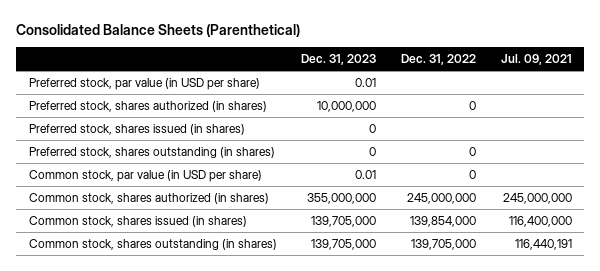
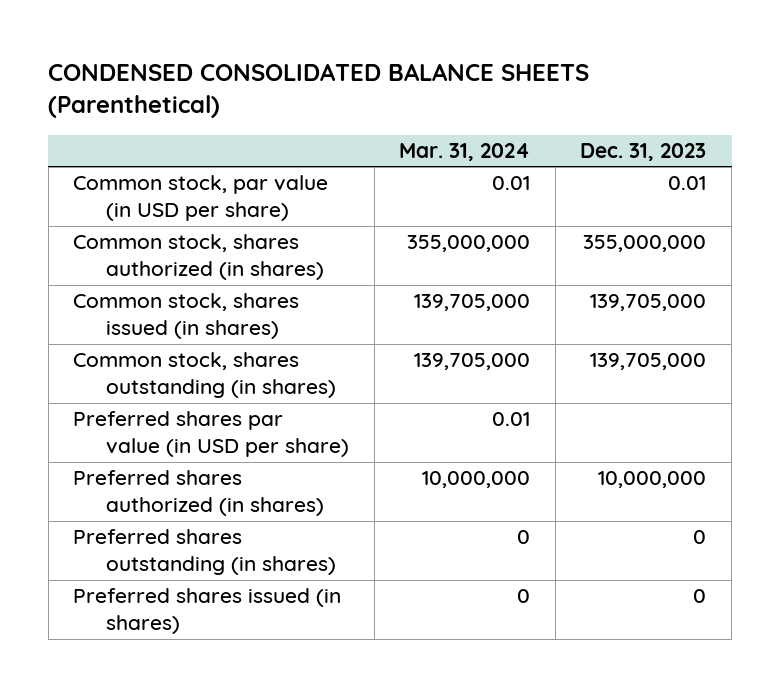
- Consolidated Balance Sheets (Parenthetical)
+ CONDENSED CONSOLIDATED BALANCE SHEETS (Parenthetical)
- | Dec. 31, 2023 | Dec. 31, 2022 | Jul. 09, 2021
+ | Mar. 31, 2024 | Dec. 31, 2023
- Preferred stock, par value (in USD per share) | 0.01 | |
- Preferred stock, shares authorized (in shares) | 10,000,000 | 0 |
- Preferred stock, shares issued (in shares) | 0 | |
- Preferred stock, shares outstanding (in shares) | 0 | 0 |
+ Preferred shares par value (in USD per share) | 0.01 |
+ Preferred shares authorized (in shares) | 10,000,000 | 10,000,000
+ Preferred shares outstanding (in shares) | 0 | 0
+ Preferred shares issued (in shares) | 0 | 0

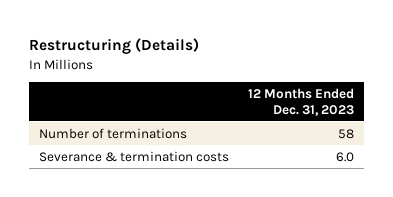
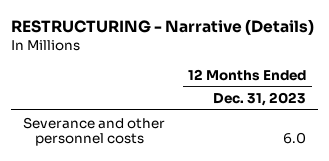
- Restructuring (Details)
+ RESTRUCTURING - Narrative (Details)
- Number of terminations | 58
- Severance & termination costs | 6.0
+ Severance and other personnel costs | 6.0

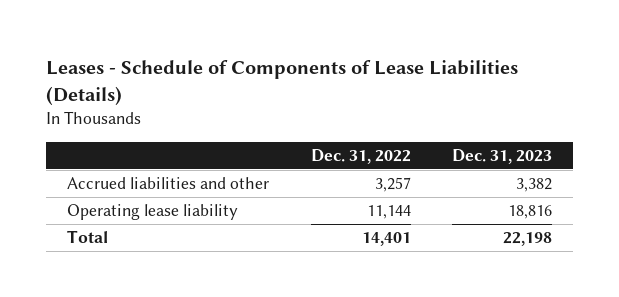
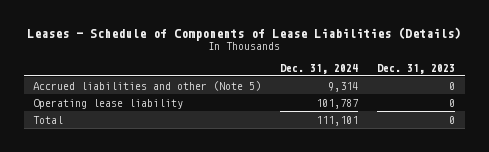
- | Dec. 31, 2022 | Dec. 31, 2023
+ | Dec. 31, 2024 | Dec. 31, 2023
- Accrued liabilities and other | 3,257 | 3,382
- Operating lease liability | 11,144 | 18,816
- Total | 14,401 | 22,198
+ Accrued liabilities and other (Note 5) | 9,314 | 0
+ Operating lease liability | 101,787 | 0
+ Total | 111,101 | 0

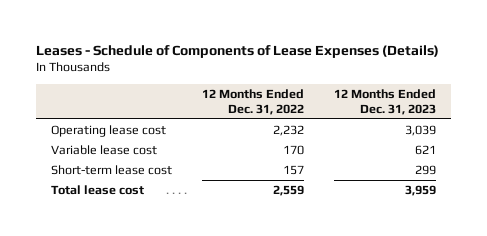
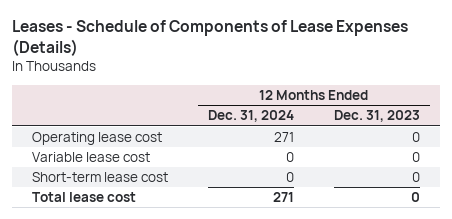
- | 12 Months Ended Dec. 31, 2022 | 12 Months Ended Dec. 31, 2023
+ | 12 Months Ended Dec. 31, 2024 | 12 Months Ended Dec. 31, 2023
- Operating lease cost | 2,232 | 3,039
- Variable lease cost | 170 | 621
- Short-term lease cost | 157 | 299
- Total lease cost | 2,559 | 3,959
+ Operating lease cost | 271 | 0
+ Variable lease cost | 0 | 0
+ Short-term lease cost | 0 | 0
+ Total lease cost | 271 | 0

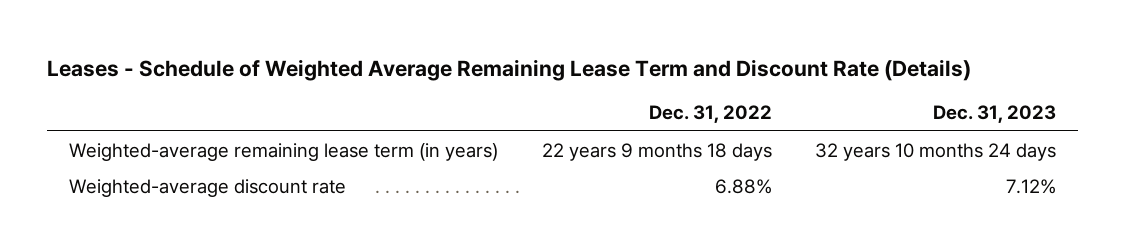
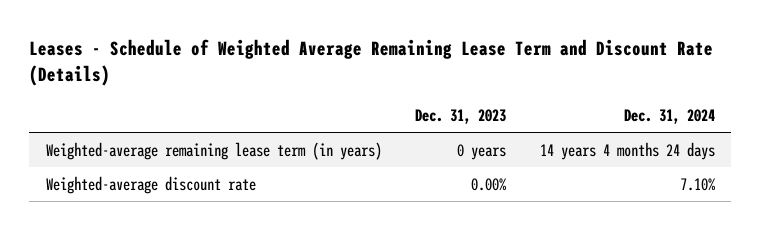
- | Dec. 31, 2022 | Dec. 31, 2023
+ | Dec. 31, 2023 | Dec. 31, 2024
- Weighted-average remaining lease term (in years) | 22 years 9 months 18 days | 32 years 10 months 24 days
- Weighted-average discount rate | 6.88% | 7.12%
+ Weighted-average remaining lease term (in years) | 0 years | 14 years 4 months 24 days
+ Weighted-average discount rate | 0.00% | 7.10%

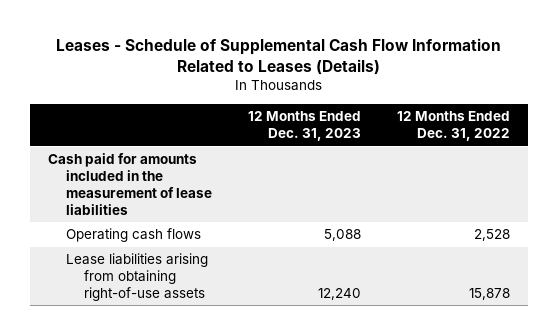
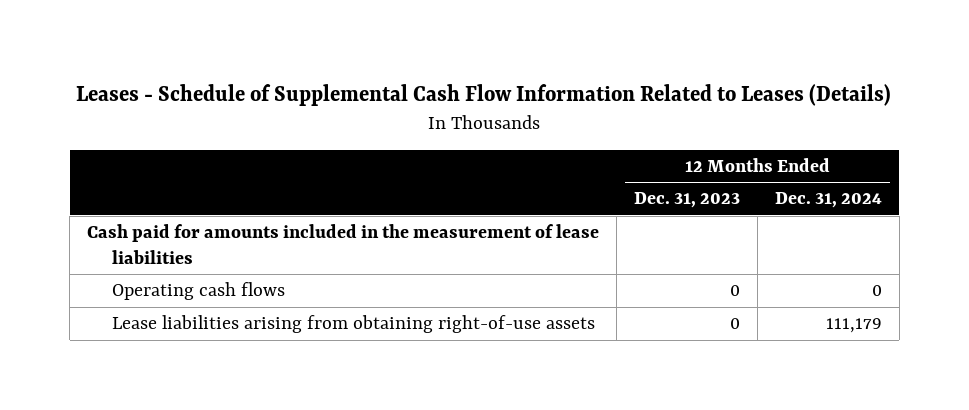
- | 12 Months Ended Dec. 31, 2023 | 12 Months Ended Dec. 31, 2022
+ | 12 Months Ended Dec. 31, 2023 | 12 Months Ended Dec. 31, 2024
- Operating cash flows | 5,088 | 2,528
- Lease liabilities arising from obtaining right-of-use assets | 12,240 | 15,878
+ Operating cash flows | 0 | 0
+ Lease liabilities arising from obtaining right-of-use assets | 0 | 111,179

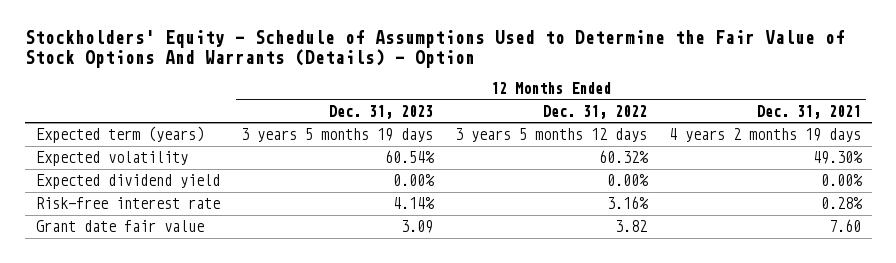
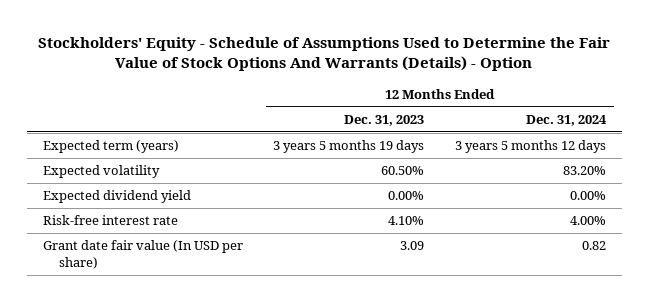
- | 12 Months Ended Dec. 31, 2023 | 12 Months Ended Dec. 31, 2022 | 12 Months Ended Dec. 31, 2021
+ | 12 Months Ended Dec. 31, 2023 | 12 Months Ended Dec. 31, 2024
- Expected volatility | 60.54% | 60.32% | 49.30%
+ Expected volatility | 60.50% | 83.20%
- Risk-free interest rate | 4.14% | 3.16% | 0.28%
- Grant date fair value | 3.09 | 3.82 | 7.60
+ Risk-free interest rate | 4.10% | 4.00%
+ Grant date fair value (In USD per share) | 3.09 | 0.82

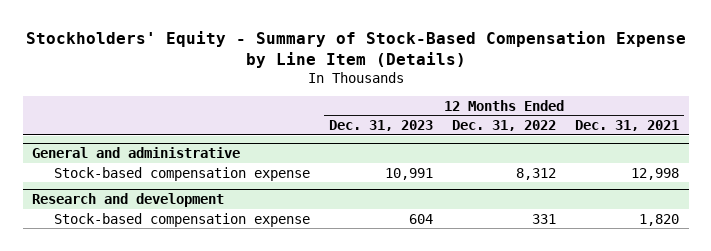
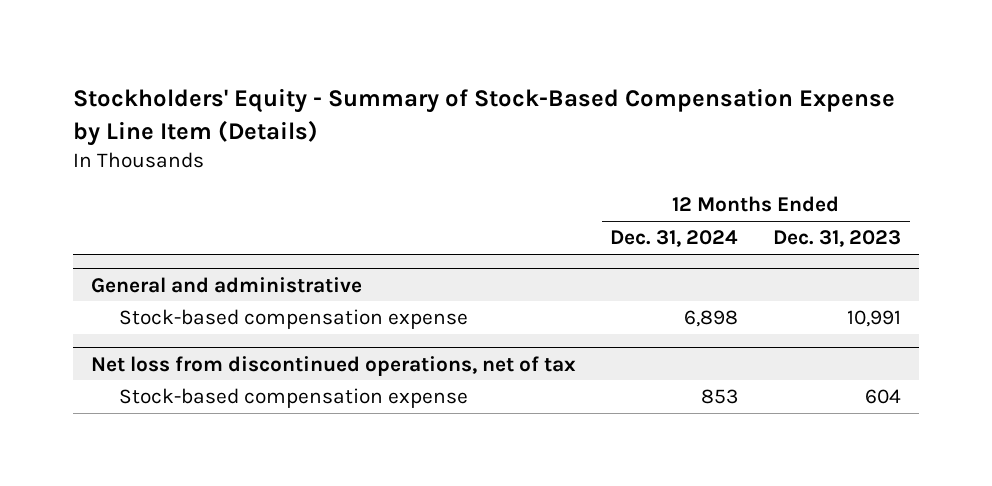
- | 12 Months Ended Dec. 31, 2023 | 12 Months Ended Dec. 31, 2022 | 12 Months Ended Dec. 31, 2021
+ | 12 Months Ended Dec. 31, 2024 | 12 Months Ended Dec. 31, 2023
- Research and development
+ Net loss from discontinued operations, net of tax

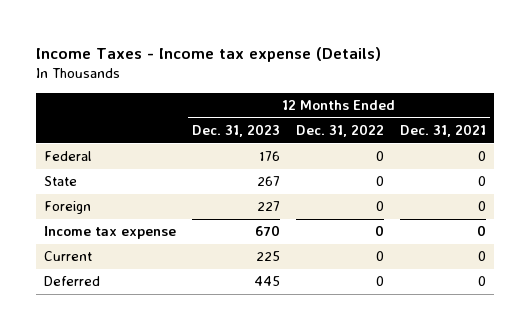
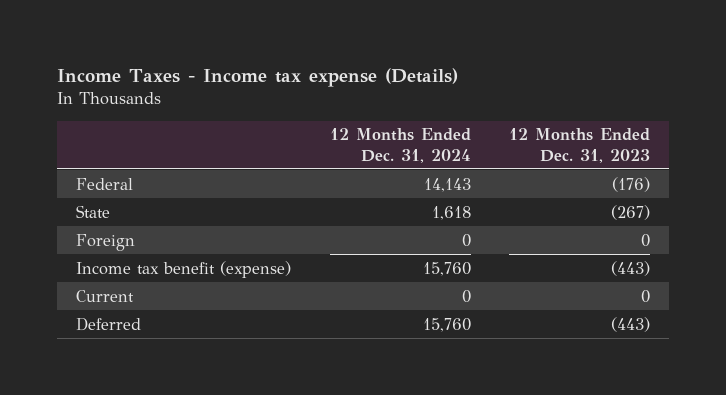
- | 12 Months Ended Dec. 31, 2023 | 12 Months Ended Dec. 31, 2022 | 12 Months Ended Dec. 31, 2021
+ | 12 Months Ended Dec. 31, 2024 | 12 Months Ended Dec. 31, 2023
- Federal | 176 | 0 | 0
- State | 267 | 0 | 0
- Foreign | 227 | 0 | 0
- Income tax expense | 670 | 0 | 0
- Current | 225 | 0 | 0
- Deferred | 445 | 0 | 0
+ Federal | 14,143 | (176)
+ State | 1,618 | (267)
+ Foreign | 0 | 0
+ Income tax benefit (expense) | 15,760 | (443)
+ Current | 0 | 0
+ Deferred | 15,760 | (443)

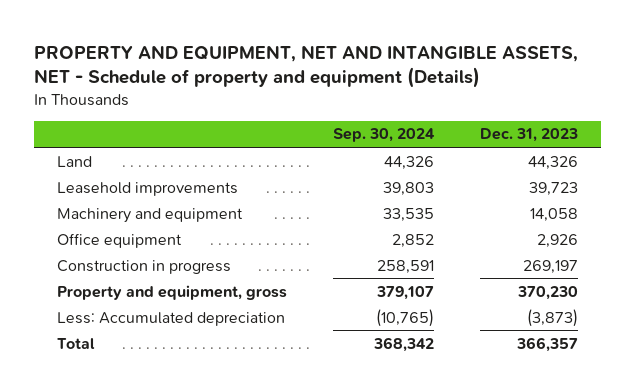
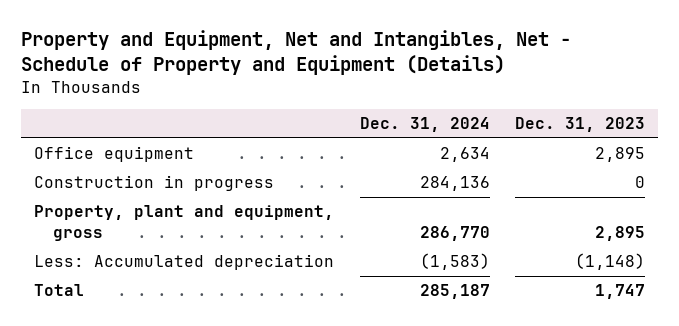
- PROPERTY AND EQUIPMENT, NET AND INTANGIBLE ASSETS, NET - Schedule of property and equipment (Details)
+ Property and Equipment, Net and Intangibles, Net - Schedule of Property and Equipment (Details)
- | Sep. 30, 2024 | Dec. 31, 2023
+ | Dec. 31, 2024 | Dec. 31, 2023
- Land | 44,326 | 44,326
- Leasehold improvements | 39,803 | 39,723
- Machinery and equipment | 33,535 | 14,058
- Office equipment | 2,852 | 2,926
- Construction in progress | 258,591 | 269,197
- Property and equipment, gross | 379,107 | 370,230
- Less: Accumulated depreciation | (10,765) | (3,873)
- Total | 368,342 | 366,357
+ Office equipment | 2,634 | 2,895
+ Construction in progress | 284,136 | 0
+ Property, plant and equipment, gross | 286,770 | 2,895
+ Less: Accumulated depreciation | (1,583) | (1,148)
+ Total | 285,187 | 1,747

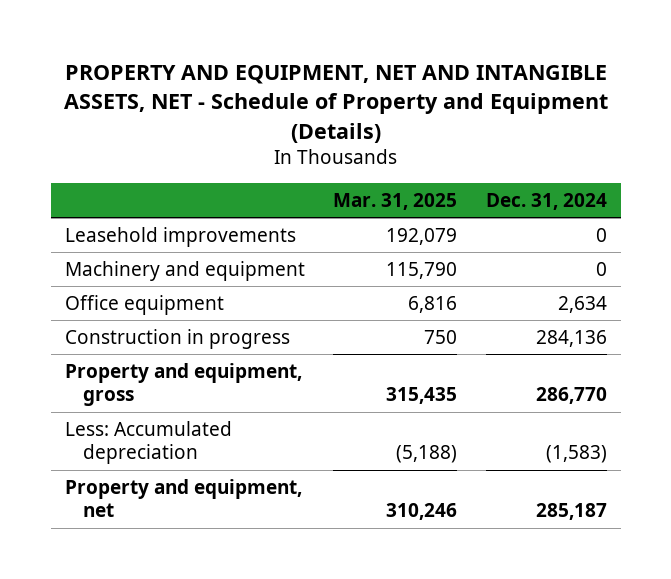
- Property and Equipment, Net and Intangibles, Net - Schedule of Property and Equipment (Details)
+ PROPERTY AND EQUIPMENT, NET AND INTANGIBLE ASSETS, NET - Schedule of Property and Equipment (Details)
- | Dec. 31, 2024 | Dec. 31, 2023
+ | Mar. 31, 2025 | Dec. 31, 2024
+ Leasehold improvements | 192,079 | 0
+ Machinery and equipment | 115,790 | 0
- Property, plant and equipment, gross | 286,770 | 2,895
+ Property and equipment, gross | 315,435 | 286,770
- Total | 285,187 | 1,747
+ Property and equipment, net | 310,246 | 285,187

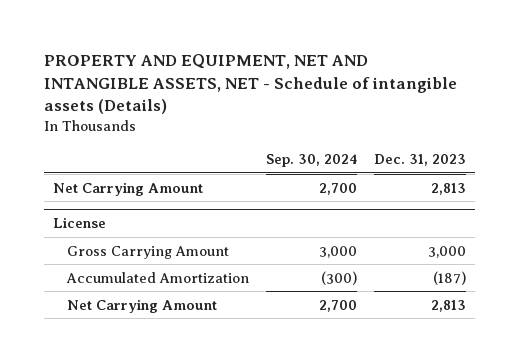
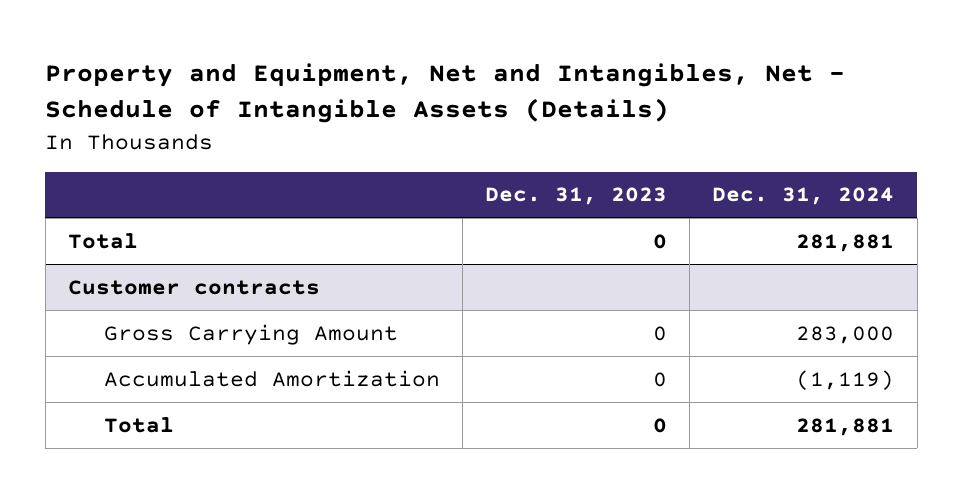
- PROPERTY AND EQUIPMENT, NET AND INTANGIBLE ASSETS, NET - Schedule of intangible assets (Details)
+ Property and Equipment, Net and Intangibles, Net - Schedule of Intangible Assets (Details)
- | Sep. 30, 2024 | Dec. 31, 2023
+ | Dec. 31, 2023 | Dec. 31, 2024
- Net Carrying Amount | 2,700 | 2,813
- License
- Gross Carrying Amount | 3,000 | 3,000
- Accumulated Amortization | (300) | (187)
- Net Carrying Amount | 2,700 | 2,813
+ Total | 0 | 281,881
+ Customer contracts
+ Gross Carrying Amount | 0 | 283,000
+ Accumulated Amortization | 0 | (1,119)
+ Total | 0 | 281,881

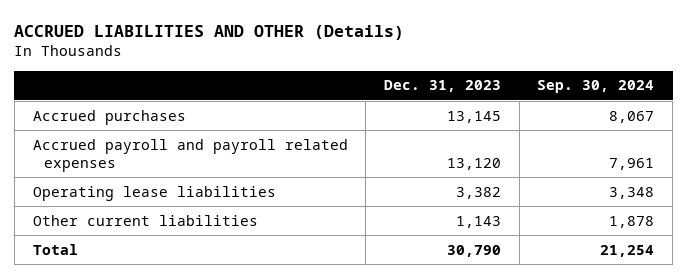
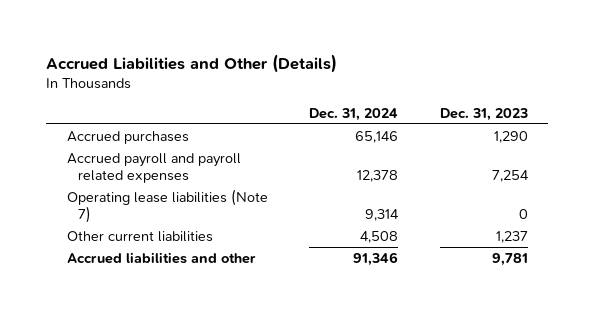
- ACCRUED LIABILITIES AND OTHER (Details)
+ Accrued Liabilities and Other (Details)
- | Dec. 31, 2023 | Sep. 30, 2024
+ | Dec. 31, 2024 | Dec. 31, 2023
- Accrued purchases | 13,145 | 8,067
- Accrued payroll and payroll related expenses | 13,120 | 7,961
- Operating lease liabilities | 3,382 | 3,348
- Other current liabilities | 1,143 | 1,878
- Total | 30,790 | 21,254
+ Accrued purchases | 65,146 | 1,290
+ Accrued payroll and payroll related expenses | 12,378 | 7,254
+ Operating lease liabilities (Note 7) | 9,314 | 0
+ Other current liabilities | 4,508 | 1,237
+ Accrued liabilities and other | 91,346 | 9,781

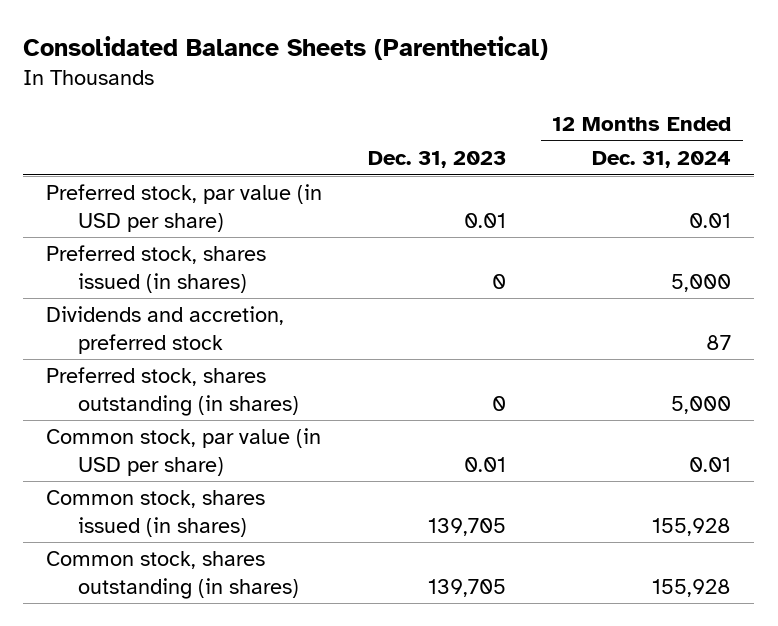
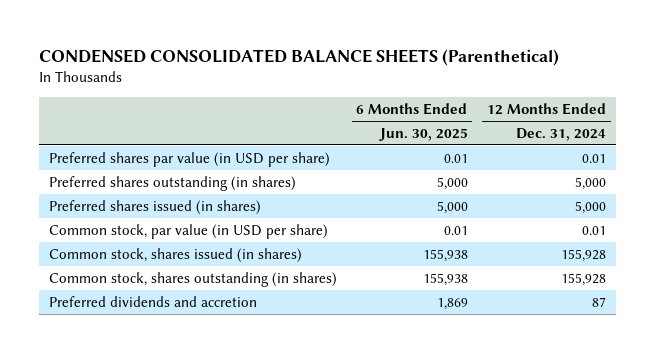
- Consolidated Balance Sheets (Parenthetical)
+ CONDENSED CONSOLIDATED BALANCE SHEETS (Parenthetical)
- | Dec. 31, 2023 | 12 Months Ended Dec. 31, 2024
+ | 6 Months Ended Jun. 30, 2025 | 12 Months Ended Dec. 31, 2024
- Preferred stock, par value (in USD per share) | 0.01 | 0.01
- Preferred stock, shares issued (in shares) | 0 | 5,000
- Dividends and accretion, preferred stock | | 87
- Preferred stock, shares outstanding (in shares) | 0 | 5,000
+ Preferred shares par value (in USD per share) | 0.01 | 0.01
+ Preferred shares outstanding (in shares) | 5,000 | 5,000
+ Preferred shares issued (in shares) | 5,000 | 5,000
+ Preferred dividends and accretion | 1,869 | 87

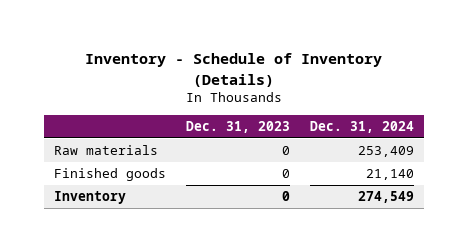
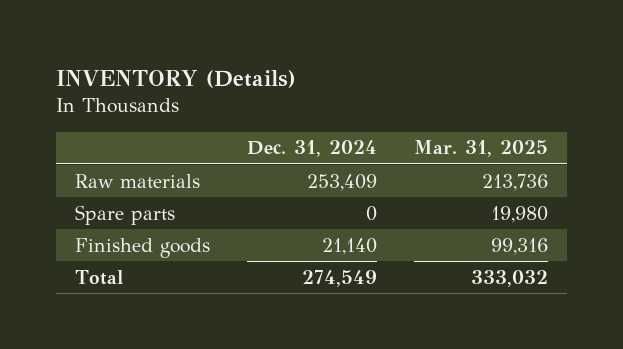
- Inventory - Schedule of Inventory (Details)
+ INVENTORY (Details)
- | Dec. 31, 2023 | Dec. 31, 2024
+ | Dec. 31, 2024 | Mar. 31, 2025
+ Spare parts | 0 | 19,980
- Inventory | 0 | 274,549
+ Total | 274,549 | 333,032

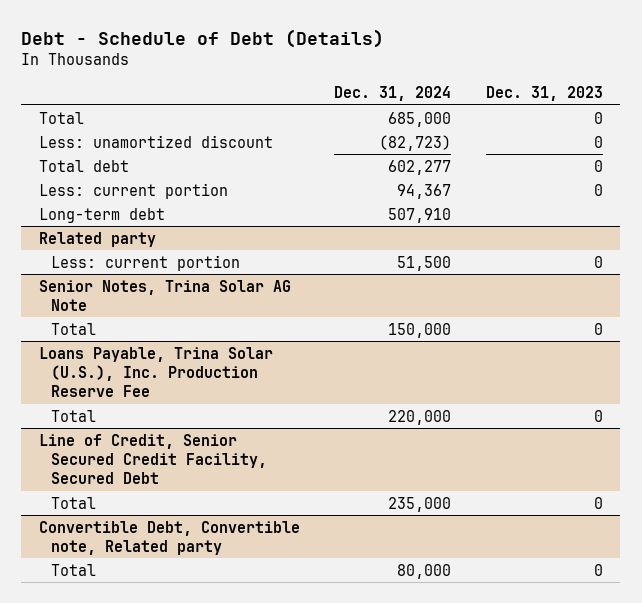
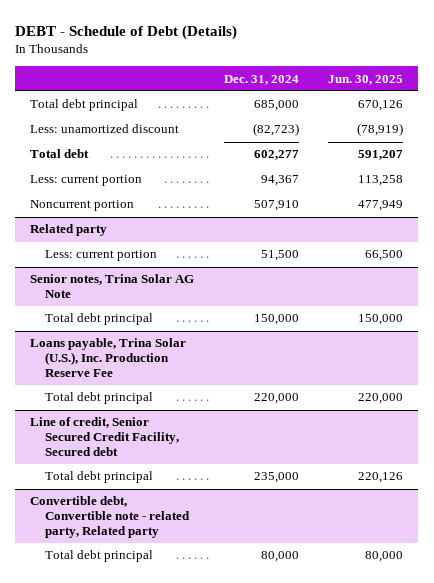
- Debt - Schedule of Debt (Details)
+ DEBT - Schedule of Debt (Details)
- | Dec. 31, 2024 | Dec. 31, 2023
+ | Dec. 31, 2024 | Jun. 30, 2025
- Total | 685,000 | 0
+ Total debt principal | 685,000 | 670,126
- Long-term debt | 507,910 |
+ Noncurrent portion | 507,910 | 477,949
- Senior Notes, Trina Solar AG Note
- Total | 150,000 | 0
- Loans Payable, Trina Solar (U.S.), Inc. Production Reserve Fee
- Total | 220,000 | 0
- Line of Credit, Senior Secured Credit Facility, Secured Debt
- Total | 235,000 | 0
- Convertible Debt, Convertible note, Related party
- Total | 80,000 | 0
+ Senior notes, Trina Solar AG Note
+ Total debt principal | 150,000 | 150,000
+ Loans payable, Trina Solar (U.S.), Inc. Production Reserve Fee
+ Total debt principal | 220,000 | 220,000
+ Line of credit, Senior Secured Credit Facility, Secured debt
+ Total debt principal | 235,000 | 220,126
+ Convertible debt, Convertible note - related party, Related party
+ Total debt principal | 80,000 | 80,000

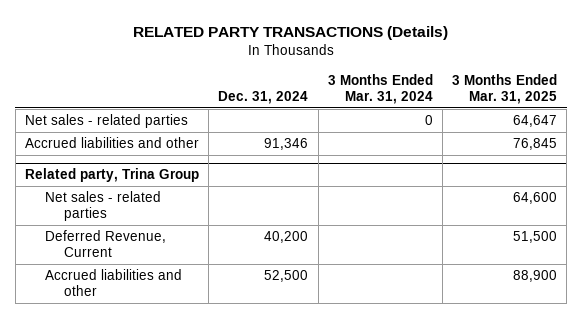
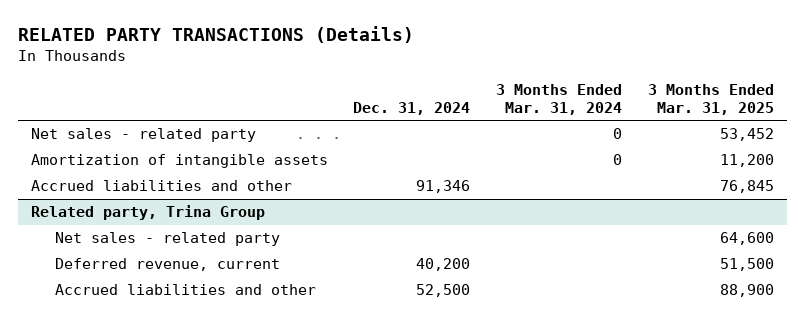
- Net sales - related parties | | 0 | 64,647
+ Net sales - related party | | 0 | 53,452
+ Amortization of intangible assets | | 0 | 11,200
@ Related party, Trina Group
- Net sales - related parties | | | 64,600
- Deferred Revenue, Current | 40,200 | | 51,500
+ Net sales - related party | | | 64,600
+ Deferred revenue, current | 40,200 | | 51,500

